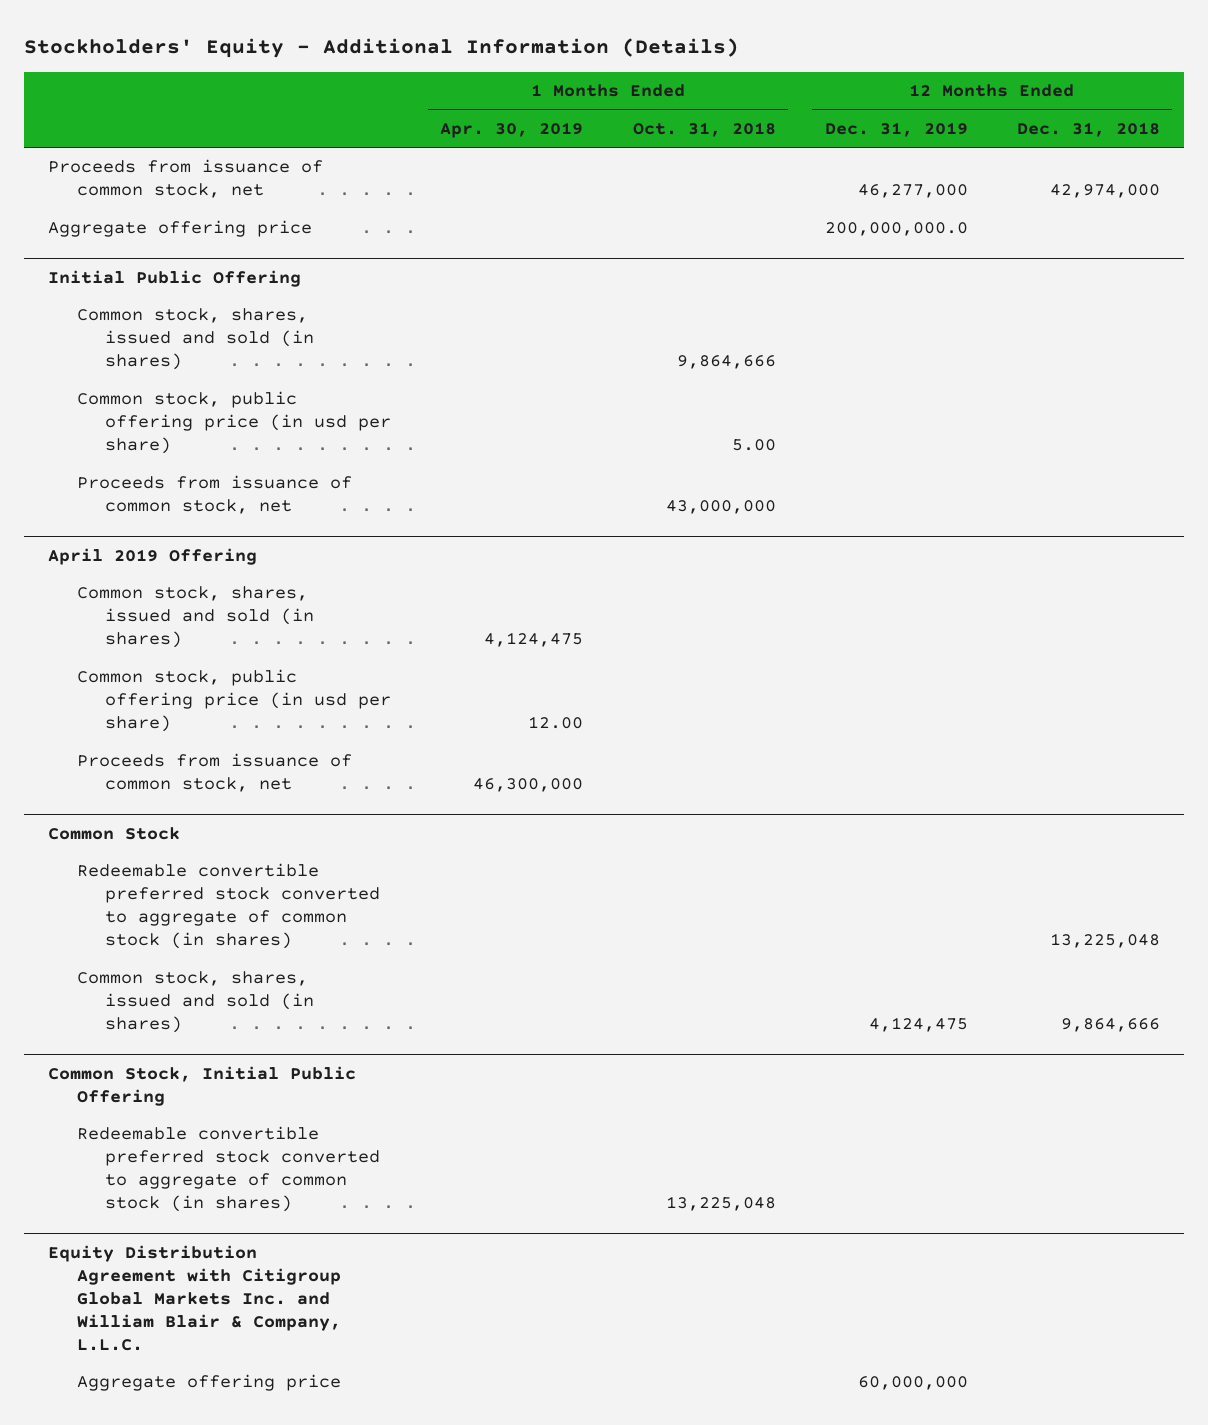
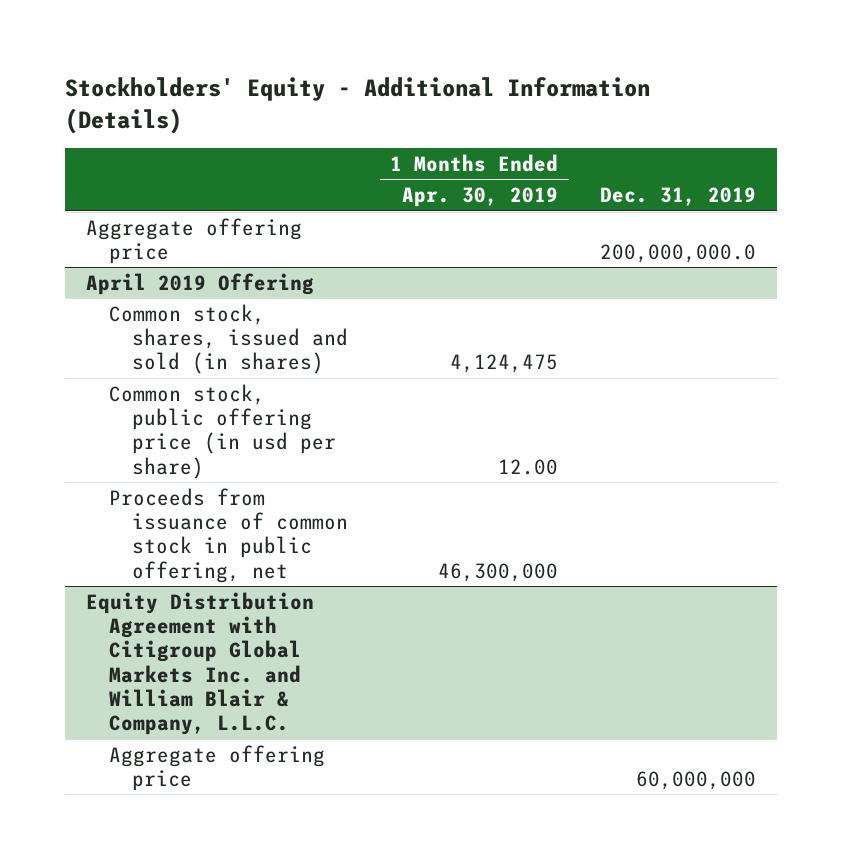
- | 1 Months Ended Apr. 30, 2019 | 1 Months Ended Oct. 31, 2018 | 12 Months Ended Dec. 31, 2019 | 12 Months Ended Dec. 31, 2018
+ | 1 Months Ended Apr. 30, 2019 | Dec. 31, 2019
- Proceeds from issuance of common stock, net | | | 46,277,000 | 42,974,000
- Initial Public Offering
- Common stock, shares, issued and sold (in shares) | | 9,864,666 | |
- Common stock, public offering price (in usd per share) | | 5.00 | |
- Proceeds from issuance of common stock, net | | 43,000,000 | |
@ April 2019 Offering
- Proceeds from issuance of common stock, net | 46,300,000 | | |
- Common Stock
- Redeemable convertible preferred stock converted to aggregate of common stock (in shares) | | | | 13,225,048
- Common stock, shares, issued and sold (in shares) | | | 4,124,475 | 9,864,666
- Common Stock, Initial Public Offering
- Redeemable convertible preferred stock converted to aggregate of common stock (in shares) | | 13,225,048 | |
@ April 2019 Offering
+ Proceeds from issuance of common stock in public offering, net | 46,300,000 |

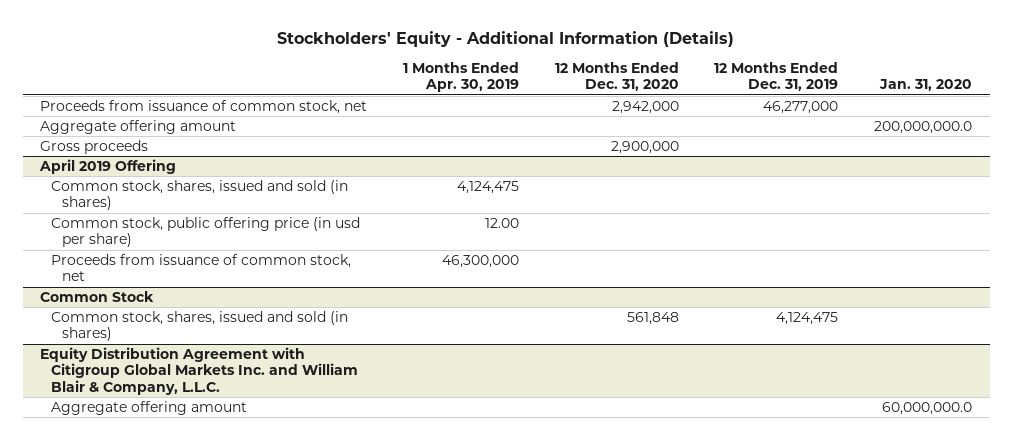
- | 1 Months Ended Apr. 30, 2019 | Dec. 31, 2019
+ | 1 Months Ended Apr. 30, 2019 | 12 Months Ended Dec. 31, 2020 | 12 Months Ended Dec. 31, 2019 | Jan. 31, 2020
- Aggregate offering price | | 200,000,000.0
+ Proceeds from issuance of common stock, net | | 2,942,000 | 46,277,000 |
+ Aggregate offering amount | | | | 200,000,000.0
+ Gross proceeds | | 2,900,000 | |
@ April 2019 Offering
- Proceeds from issuance of common stock in public offering, net | 46,300,000 |
+ Proceeds from issuance of common stock, net | 46,300,000 | | |
+ Common Stock
+ Common stock, shares, issued and sold (in shares) | | 561,848 | 4,124,475 |
@ Equity Distribution Agreement with Citigroup Global Markets Inc. and William Blair & Company, L.L.C.
- Aggregate offering price | | 60,000,000
+ Aggregate offering amount | | | | 60,000,000.0

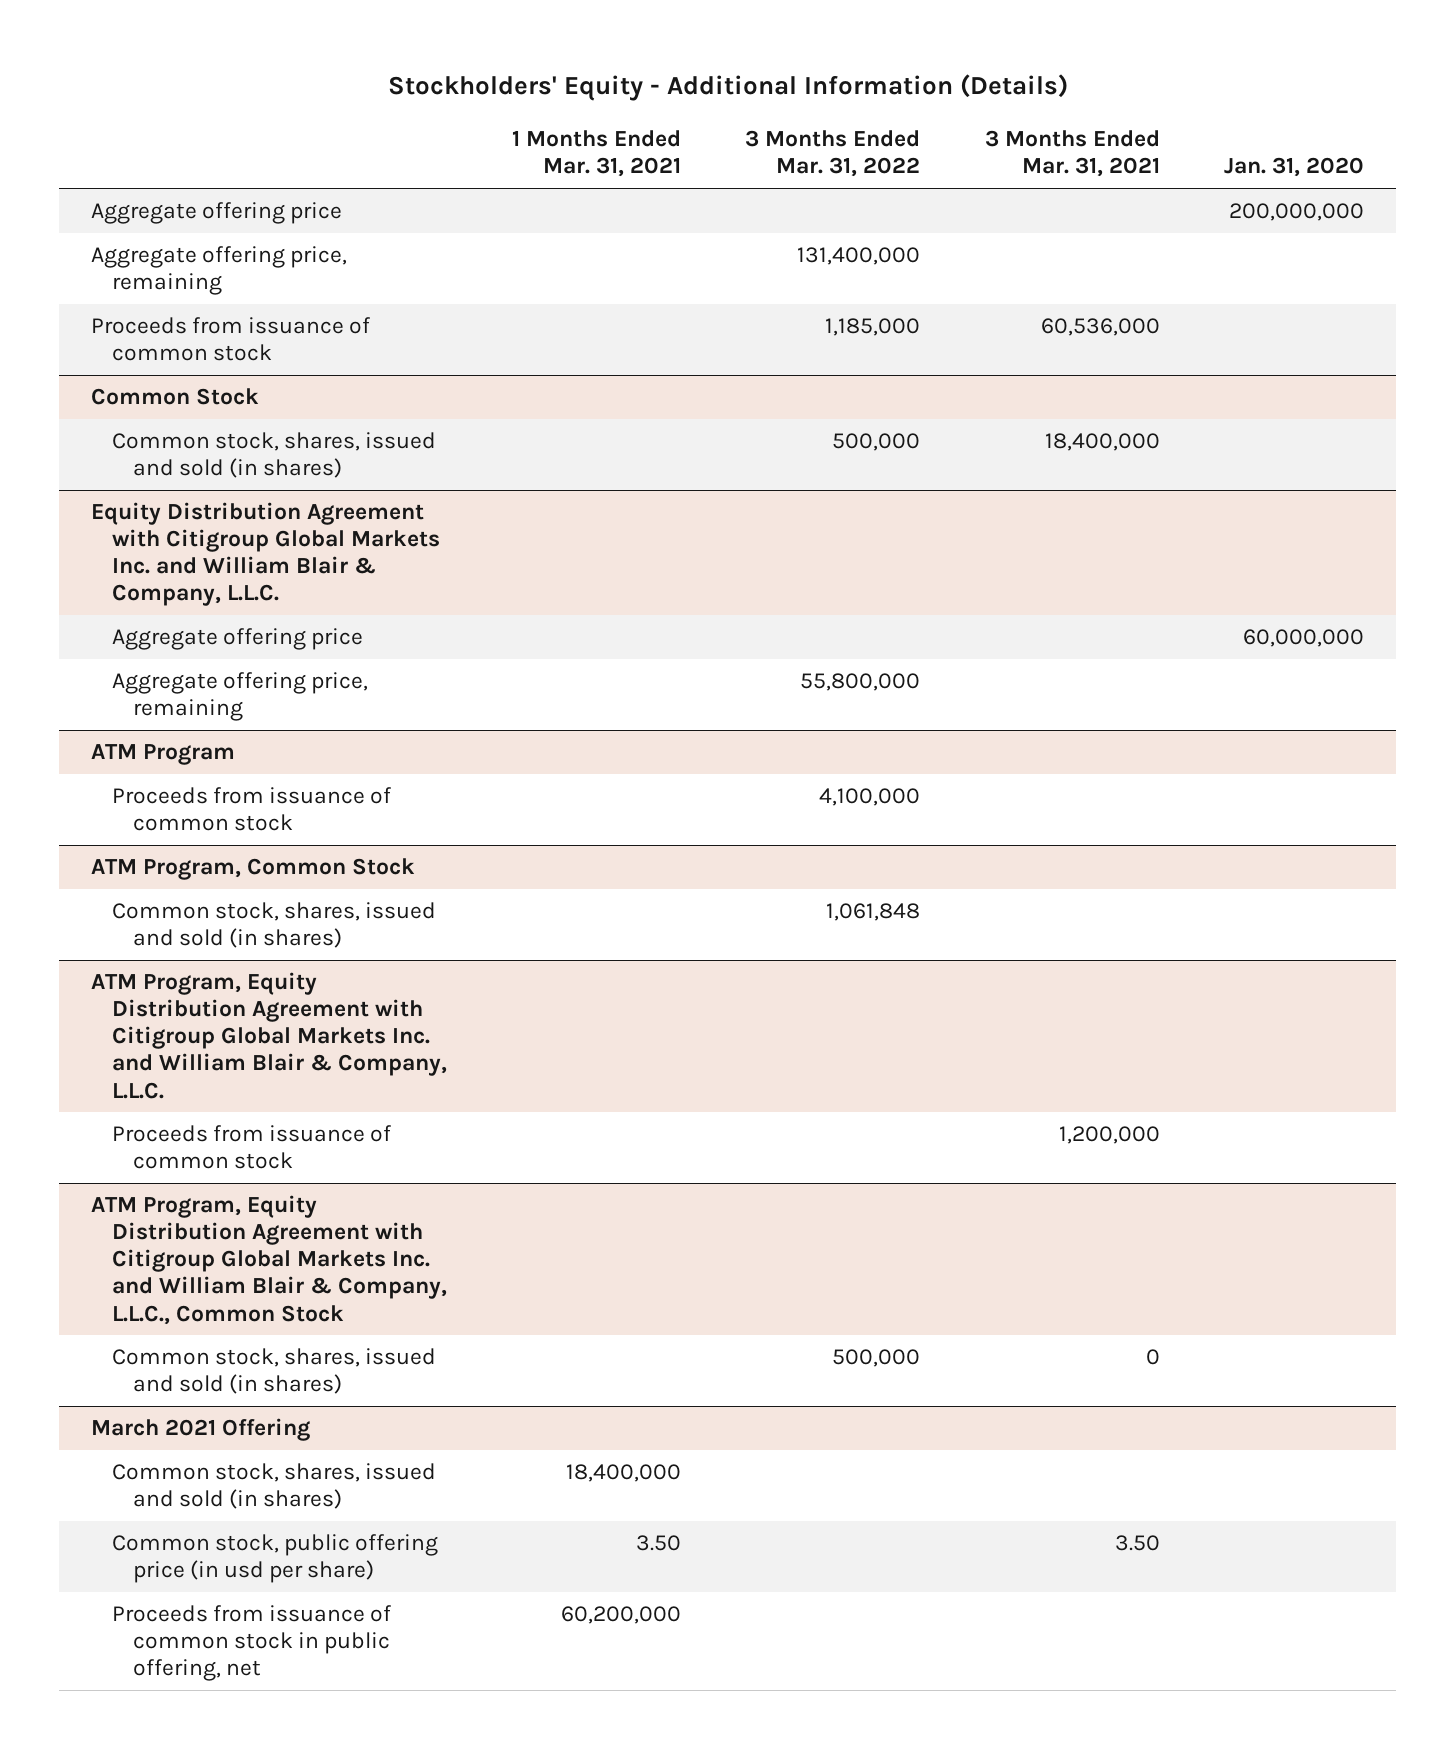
- | 1 Months Ended Apr. 30, 2019 | 12 Months Ended Dec. 31, 2020 | 12 Months Ended Dec. 31, 2019 | Jan. 31, 2020
+ | 1 Months Ended Mar. 31, 2021 | 3 Months Ended Mar. 31, 2022 | 3 Months Ended Mar. 31, 2021 | Jan. 31, 2020
- Proceeds from issuance of common stock, net | | 2,942,000 | 46,277,000 |
- Aggregate offering amount | | | | 200,000,000.0
- Gross proceeds | | 2,900,000 | |
- April 2019 Offering
- Common stock, shares, issued and sold (in shares) | 4,124,475 | | |
- Common stock, public offering price (in usd per share) | 12.00 | | |
- Proceeds from issuance of common stock, net | 46,300,000 | | |
+ Aggregate offering price | | | | 200,000,000
+ Aggregate offering price, remaining | | 131,400,000 | |
+ Proceeds from issuance of common stock | | 1,185,000 | 60,536,000 |
@ Equity Distribution Agreement with Citigroup Global Markets Inc. and William Blair & Company, L.L.C.
- Aggregate offering amount | | | | 60,000,000.0
+ Aggregate offering price | | | | 60,000,000
+ Aggregate offering price, remaining | | 55,800,000 | |
+ ATM Program
+ Proceeds from issuance of common stock | | 4,100,000 | |
+ ATM Program, Common Stock
+ Common stock, shares, issued and sold (in shares) | | 1,061,848 | |
+ ATM Program, Equity Distribution Agreement with Citigroup Global Markets Inc. and William Blair & Company, L.L.C.
+ Proceeds from issuance of common stock | | | 1,200,000 |
+ ATM Program, Equity Distribution Agreement with Citigroup Global Markets Inc. and William Blair & Company, L.L.C., Common Stock
+ Common stock, shares, issued and sold (in shares) | | 500,000 | 0 |
+ March 2021 Offering
+ Common stock, shares, issued and sold (in shares) | 18,400,000 | | |
+ Common stock, public offering price (in usd per share) | 3.50 | | 3.50 |
+ Proceeds from issuance of common stock in public offering, net | 60,200,000 | | |

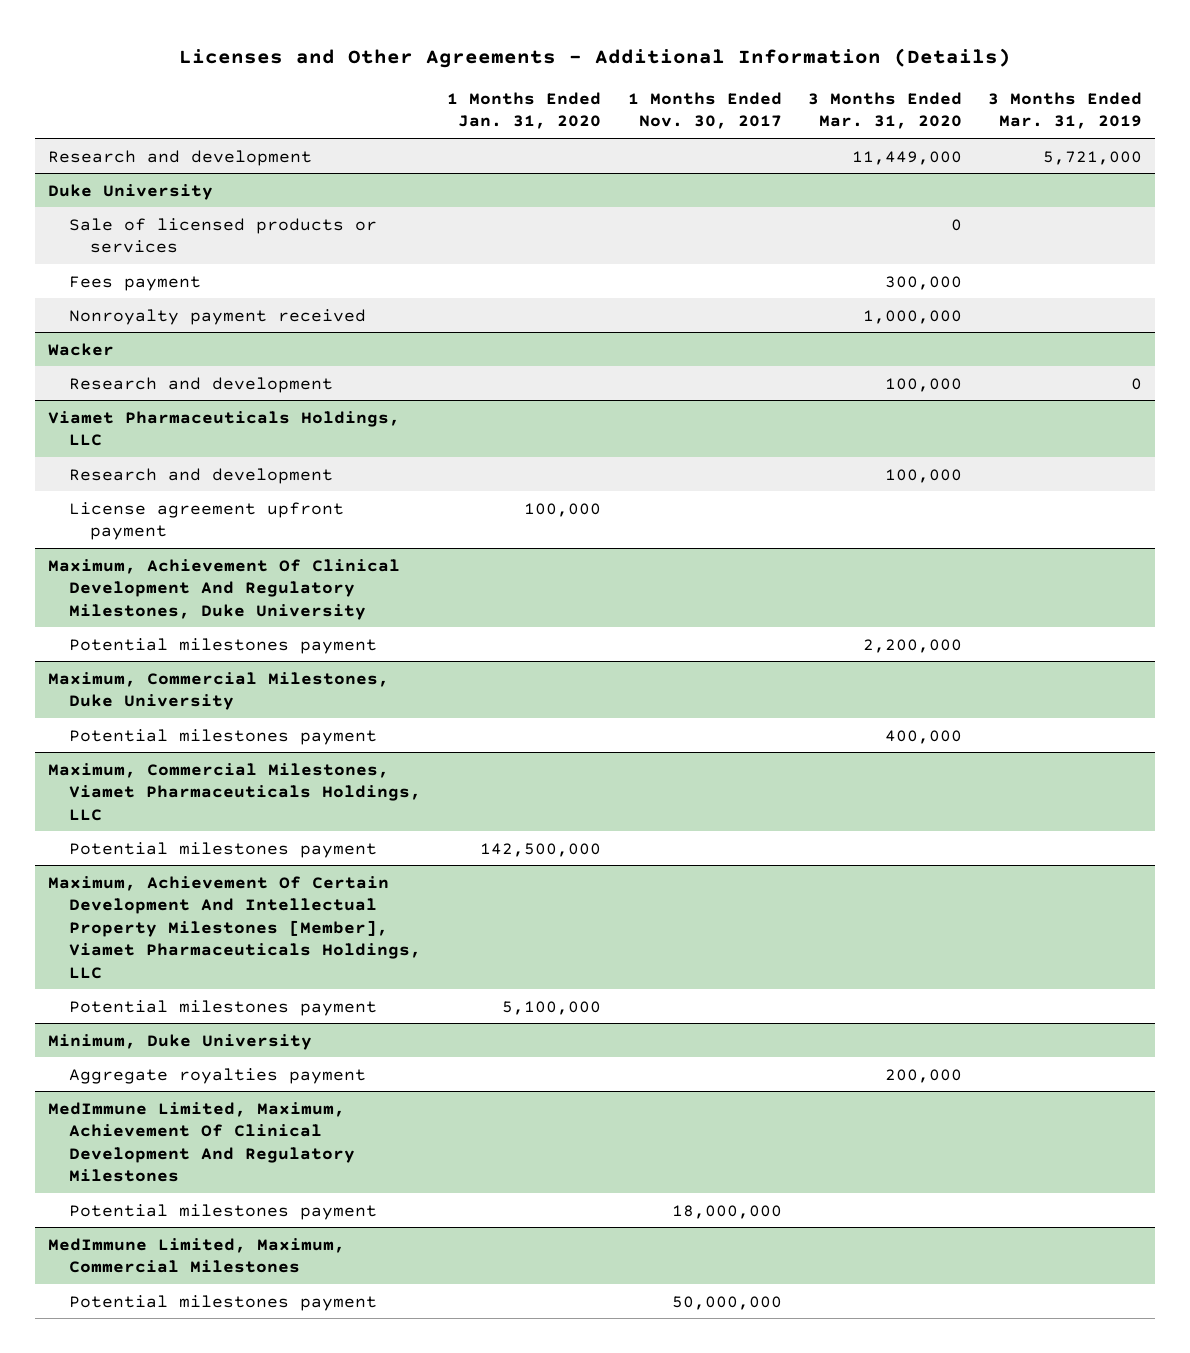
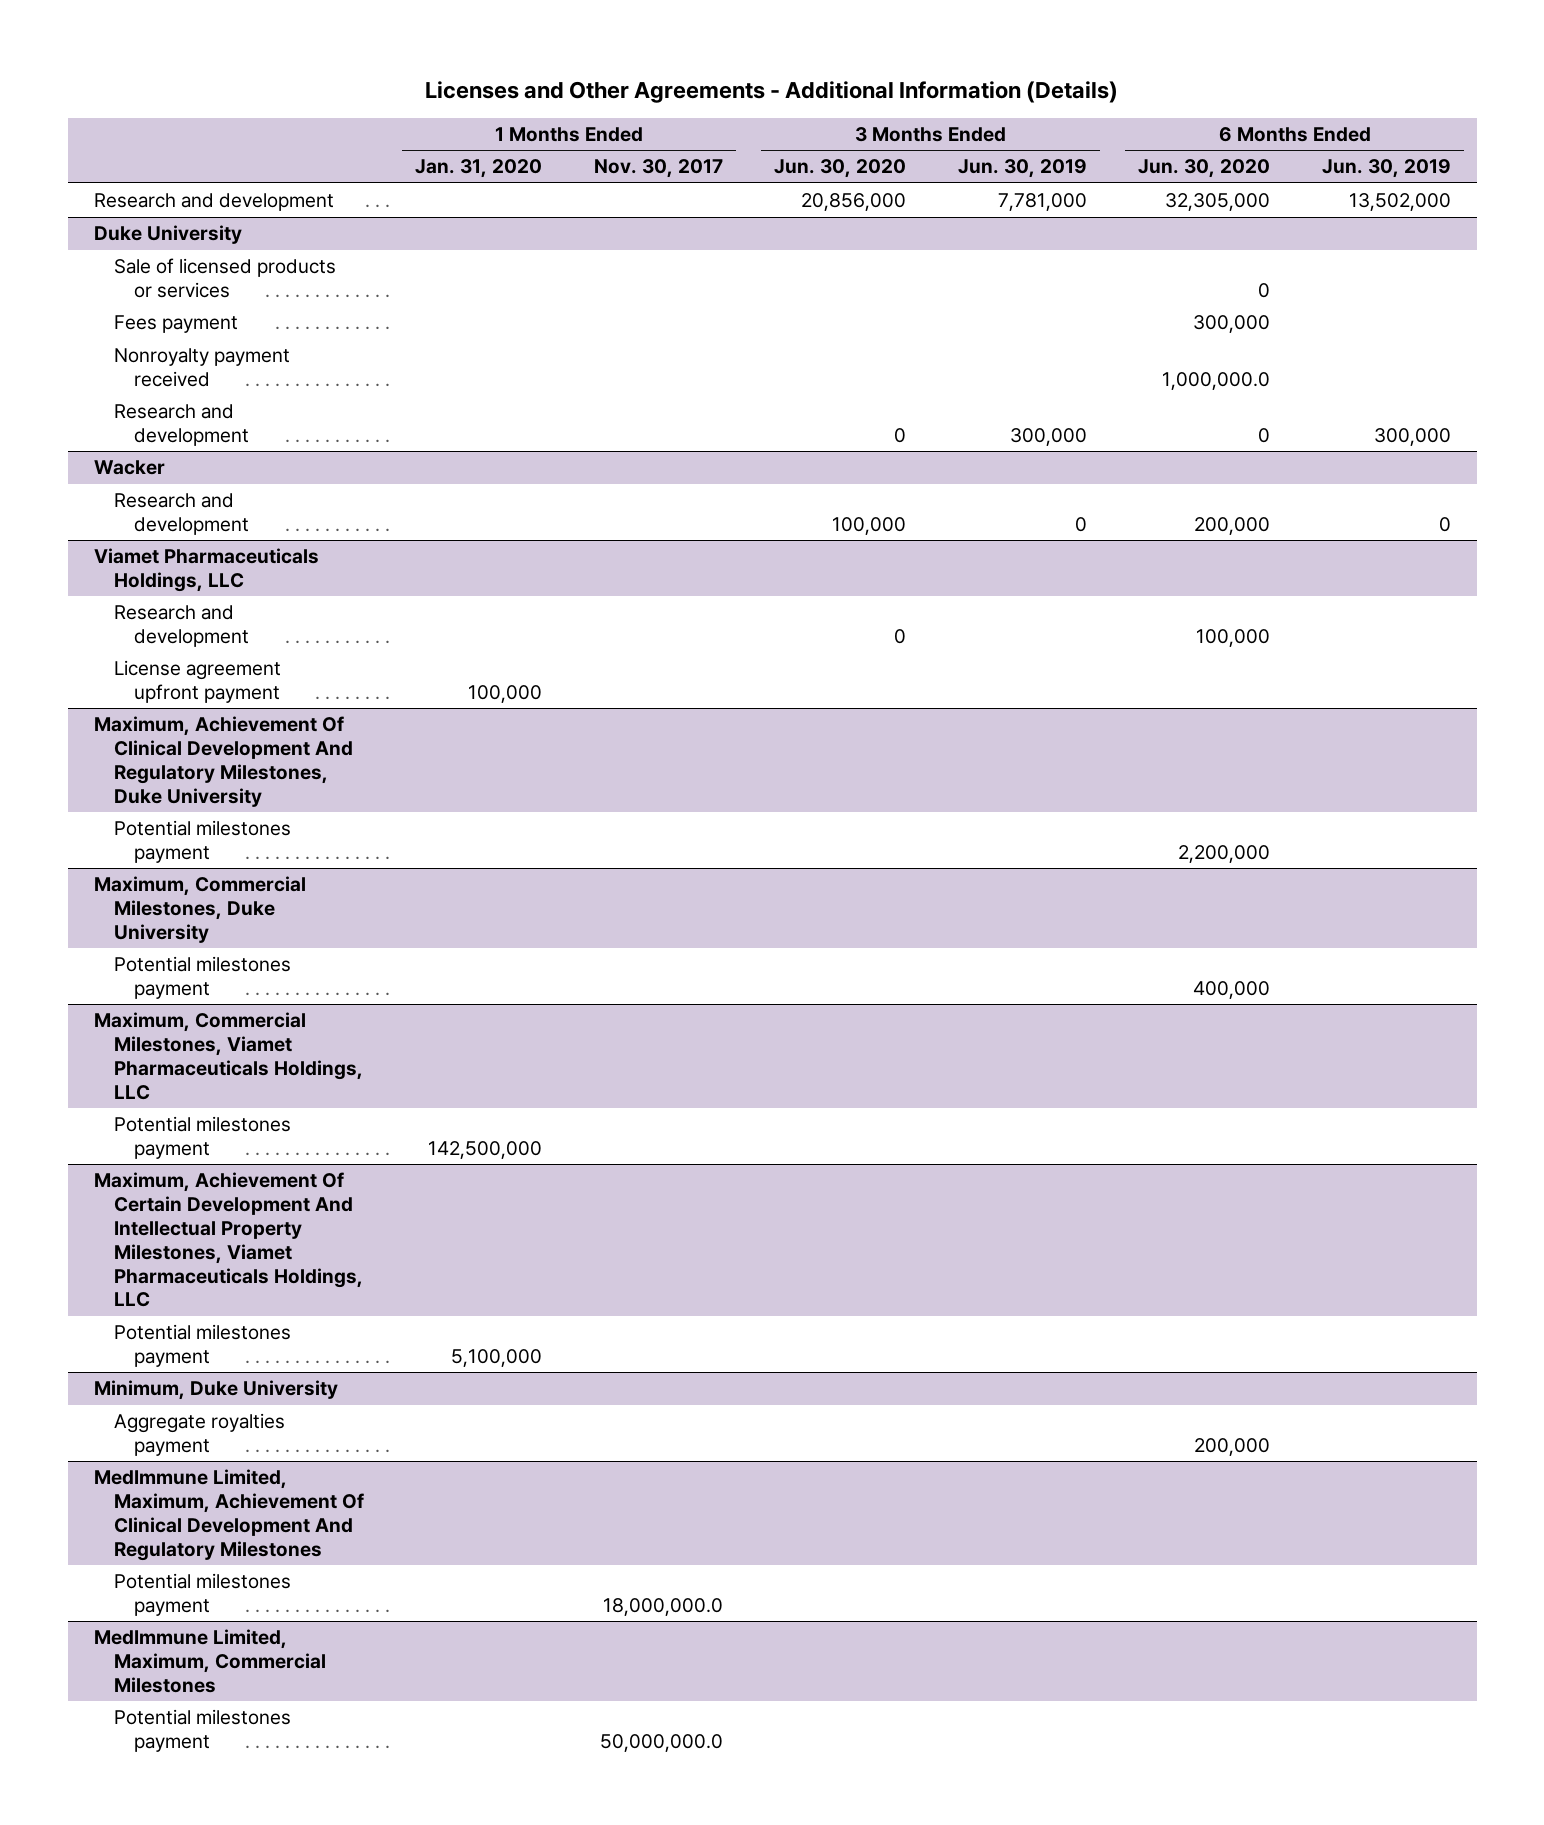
- | 1 Months Ended Jan. 31, 2020 | 1 Months Ended Nov. 30, 2017 | 3 Months Ended Mar. 31, 2020 | 3 Months Ended Mar. 31, 2019
+ | 1 Months Ended Jan. 31, 2020 | 1 Months Ended Nov. 30, 2017 | 3 Months Ended Jun. 30, 2020 | 3 Months Ended Jun. 30, 2019 | 6 Months Ended Jun. 30, 2020 | 6 Months Ended Jun. 30, 2019
@ Duke University
+ Research and development | | | 0 | 300,000 | 0 | 300,000
- Maximum, Achievement Of Certain Development And Intellectual Property Milestones [Member], Viamet Pharmaceuticals Holdings, LLC
+ Maximum, Achievement Of Certain Development And Intellectual Property Milestones, Viamet Pharmaceuticals Holdings, LLC
@ MedImmune Limited, Maximum, Achievement Of Clinical Development And Regulatory Milestones
- Potential milestones payment | | 18,000,000 | |
+ Potential milestones payment | | 18,000,000.0 | | | |
@ MedImmune Limited, Maximum, Commercial Milestones
- Potential milestones payment | | 50,000,000 | |
+ Potential milestones payment | | 50,000,000.0 | | | |

